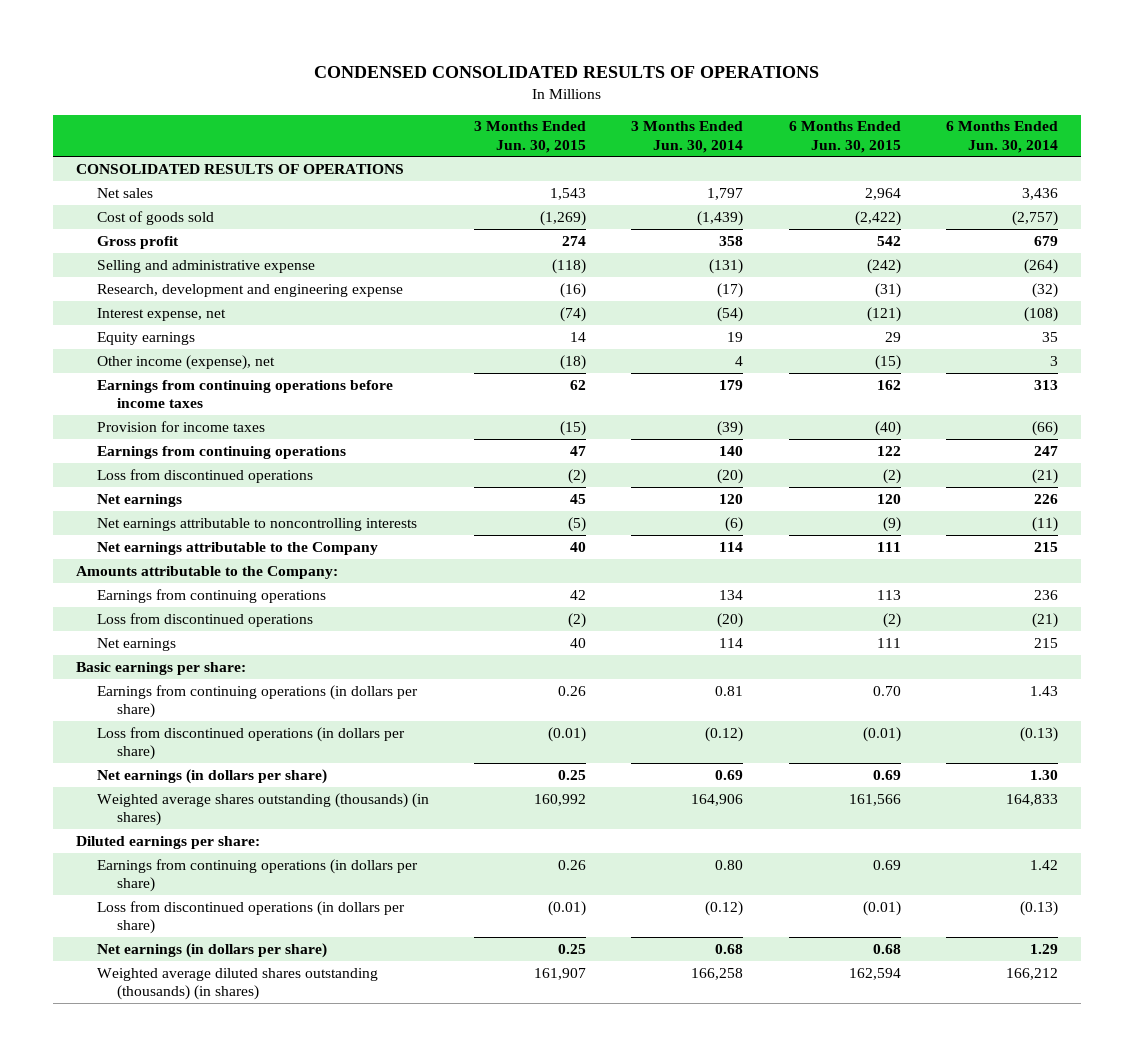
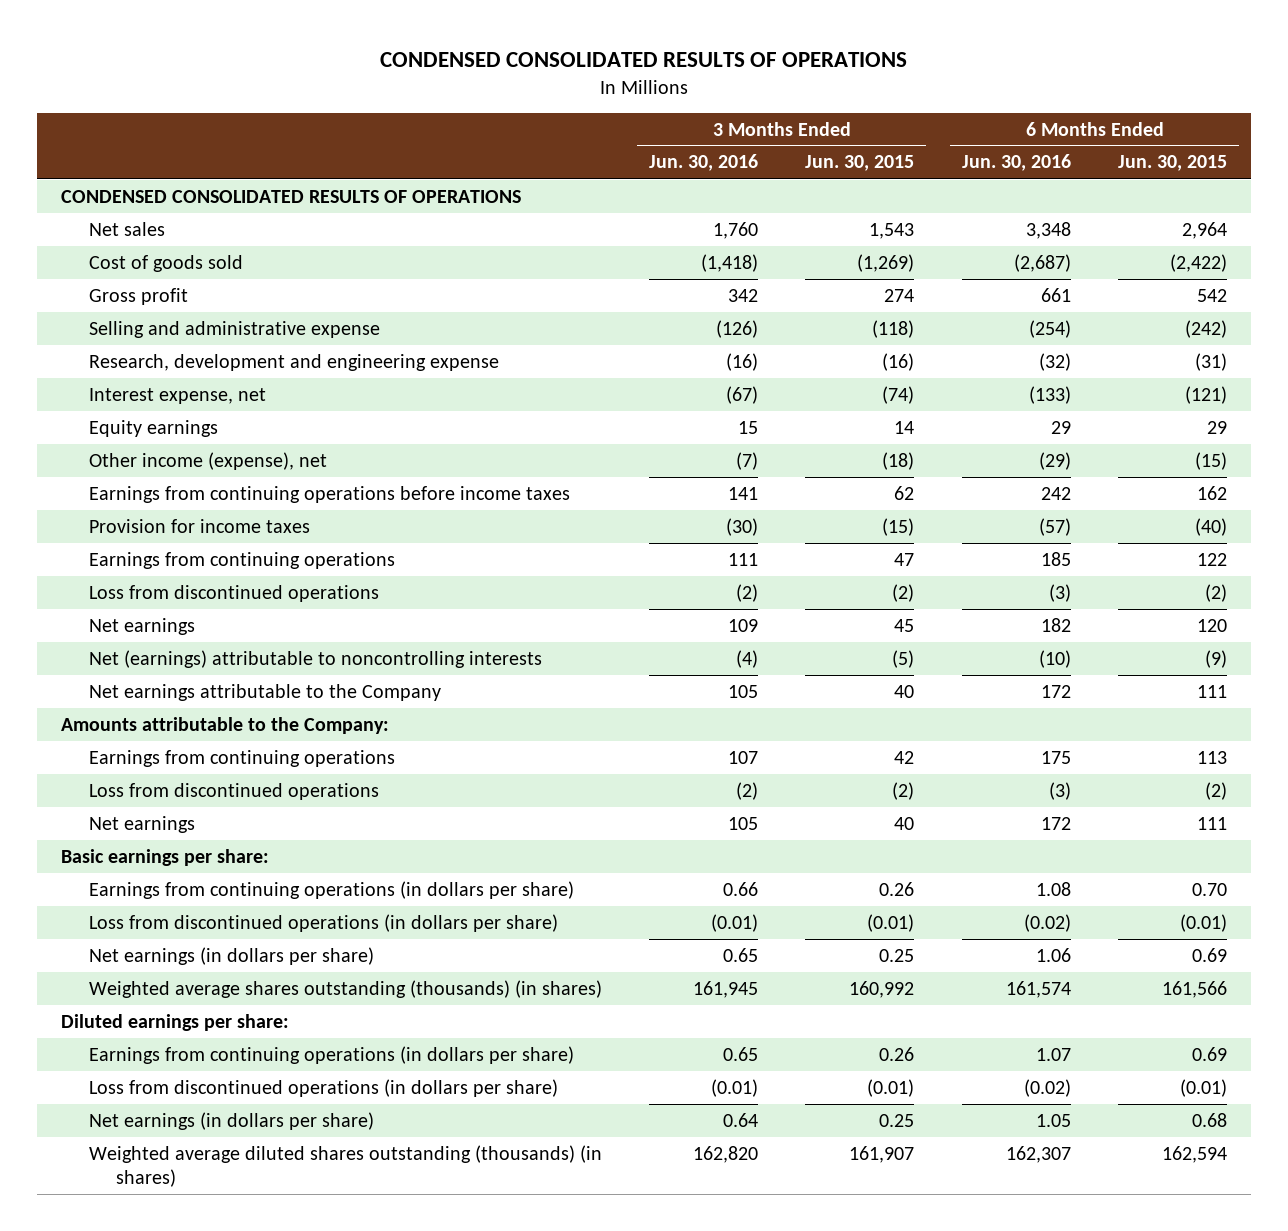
- | 3 Months Ended Jun. 30, 2015 | 3 Months Ended Jun. 30, 2014 | 6 Months Ended Jun. 30, 2015 | 6 Months Ended Jun. 30, 2014
+ | 3 Months Ended Jun. 30, 2016 | 3 Months Ended Jun. 30, 2015 | 6 Months Ended Jun. 30, 2016 | 6 Months Ended Jun. 30, 2015
- CONSOLIDATED RESULTS OF OPERATIONS
+ CONDENSED CONSOLIDATED RESULTS OF OPERATIONS
- Net earnings attributable to noncontrolling interests | (5) | (6) | (9) | (11)
+ Net (earnings) attributable to noncontrolling interests | (4) | (5) | (10) | (9)

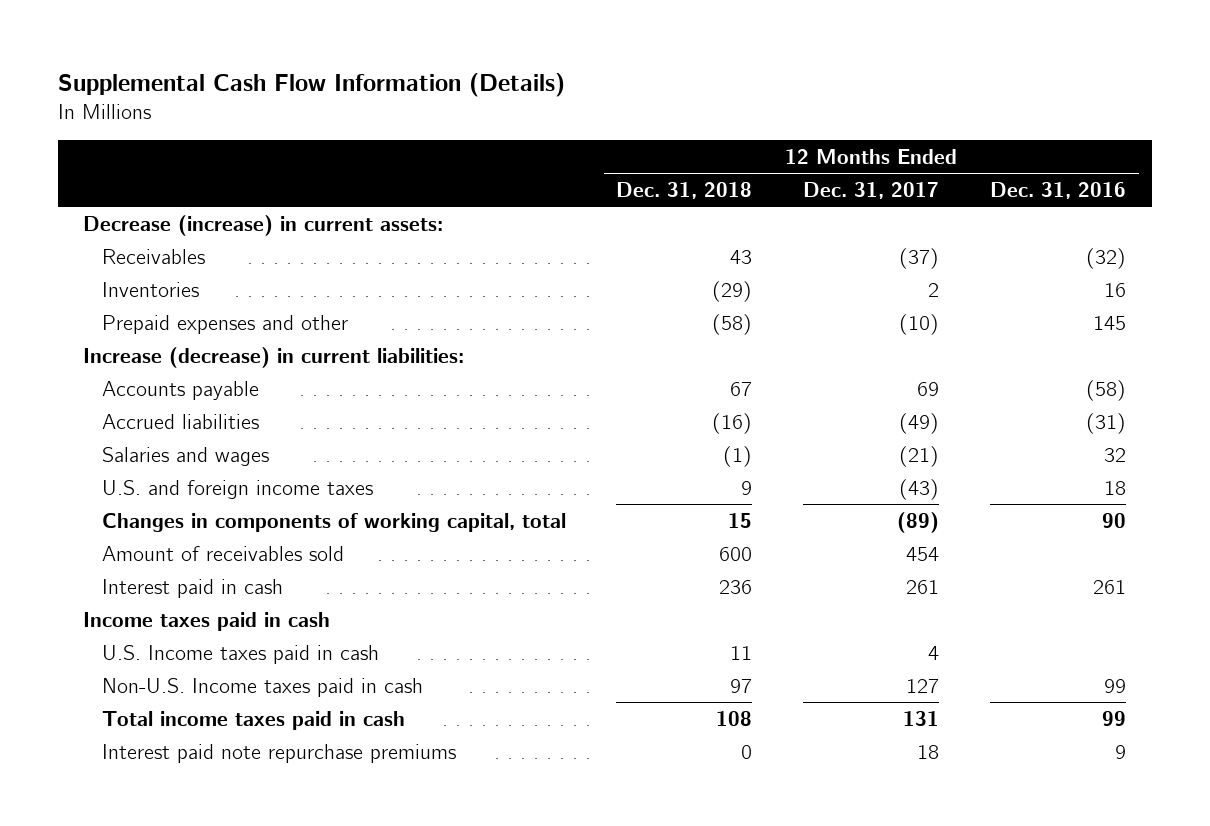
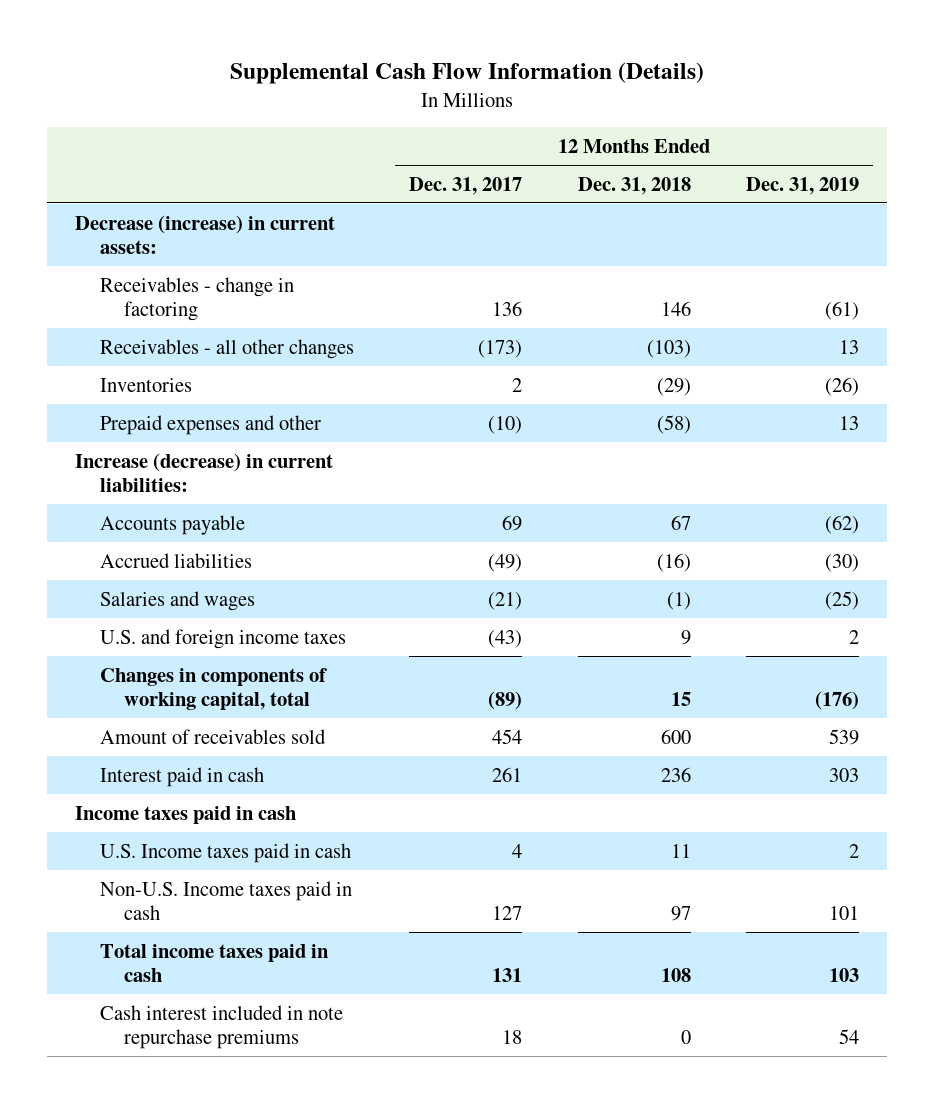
- | 12 Months Ended Dec. 31, 2018 | 12 Months Ended Dec. 31, 2017 | 12 Months Ended Dec. 31, 2016
+ | 12 Months Ended Dec. 31, 2017 | 12 Months Ended Dec. 31, 2018 | 12 Months Ended Dec. 31, 2019
- Receivables | 43 | (37) | (32)
+ Receivables - change in factoring | 136 | 146 | (61)
+ Receivables - all other changes | (173) | (103) | 13
- Interest paid note repurchase premiums | 0 | 18 | 9
+ Cash interest included in note repurchase premiums | 18 | 0 | 54

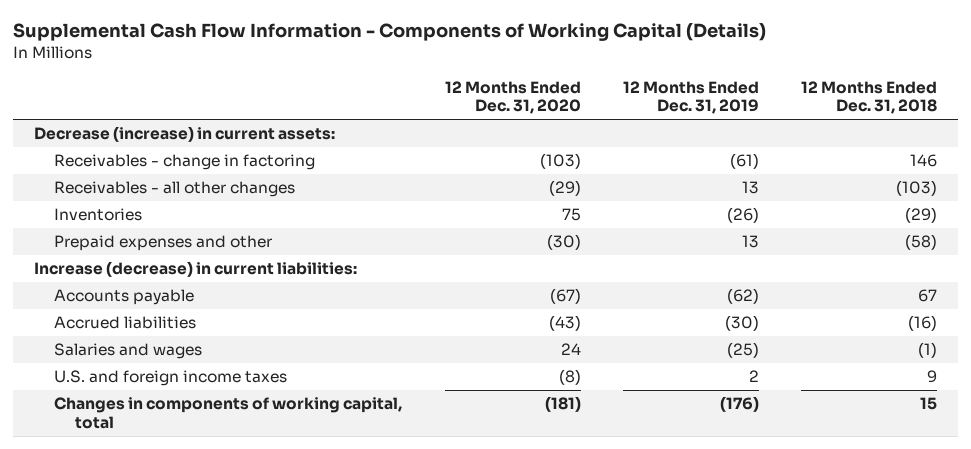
- Supplemental Cash Flow Information (Details)
+ Supplemental Cash Flow Information - Components of Working Capital (Details)
- | 12 Months Ended Dec. 31, 2017 | 12 Months Ended Dec. 31, 2018 | 12 Months Ended Dec. 31, 2019
+ | 12 Months Ended Dec. 31, 2020 | 12 Months Ended Dec. 31, 2019 | 12 Months Ended Dec. 31, 2018
- Amount of receivables sold | 454 | 600 | 539
- Interest paid in cash | 261 | 236 | 303
- Income taxes paid in cash
- U.S. Income taxes paid in cash | 4 | 11 | 2
- Non-U.S. Income taxes paid in cash | 127 | 97 | 101
- Total income taxes paid in cash | 131 | 108 | 103
- Cash interest included in note repurchase premiums | 18 | 0 | 54

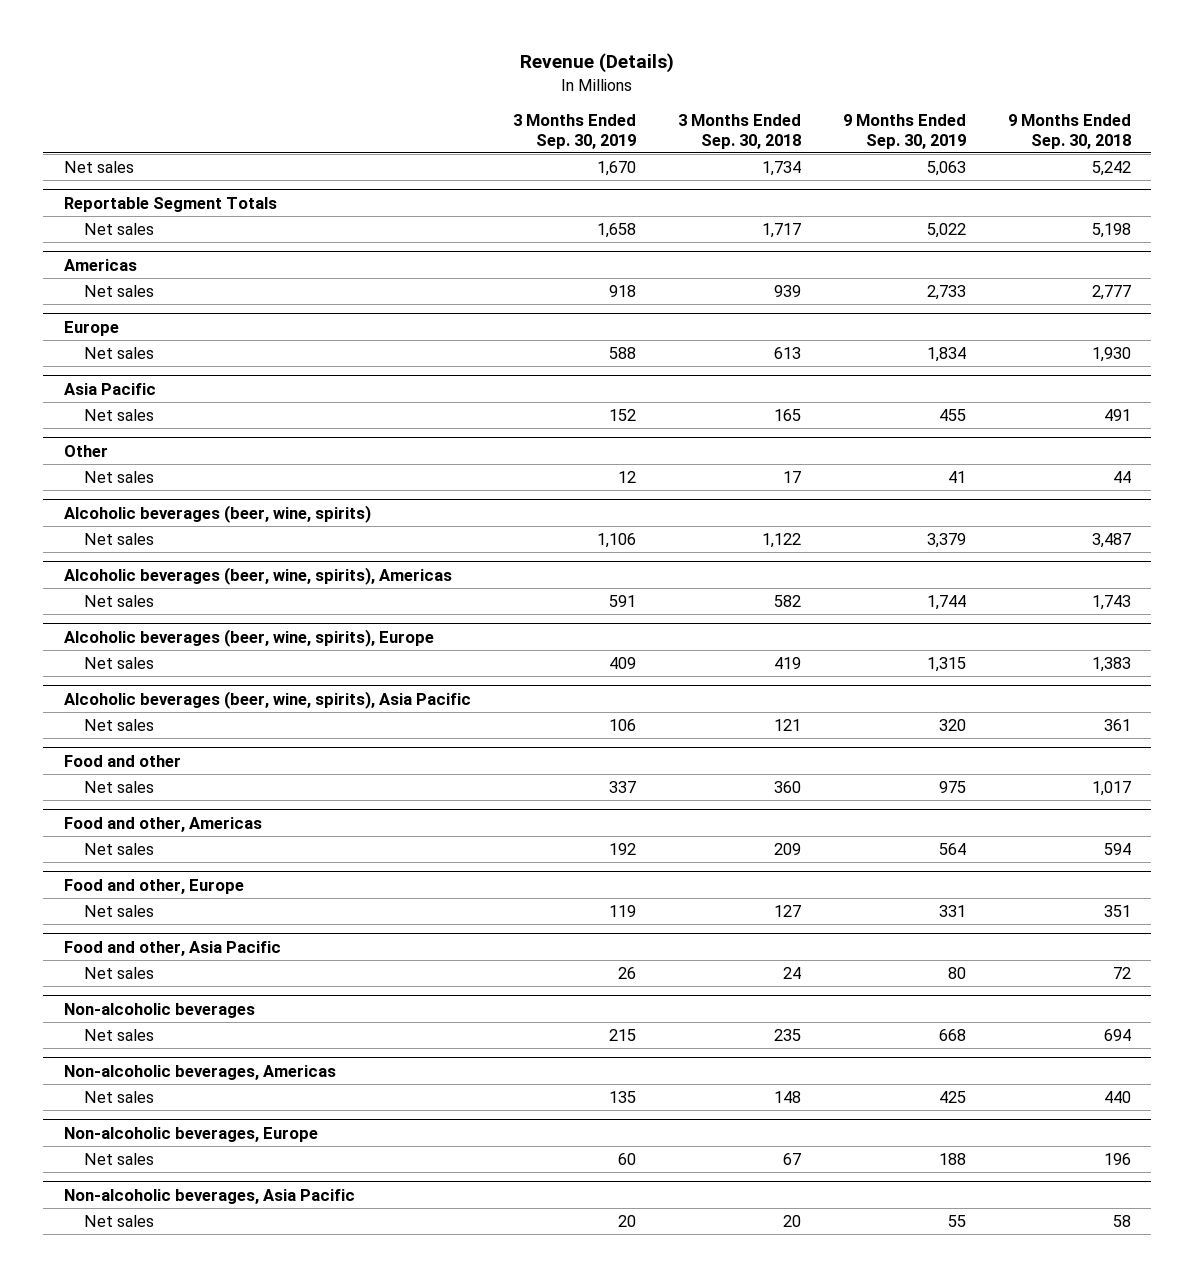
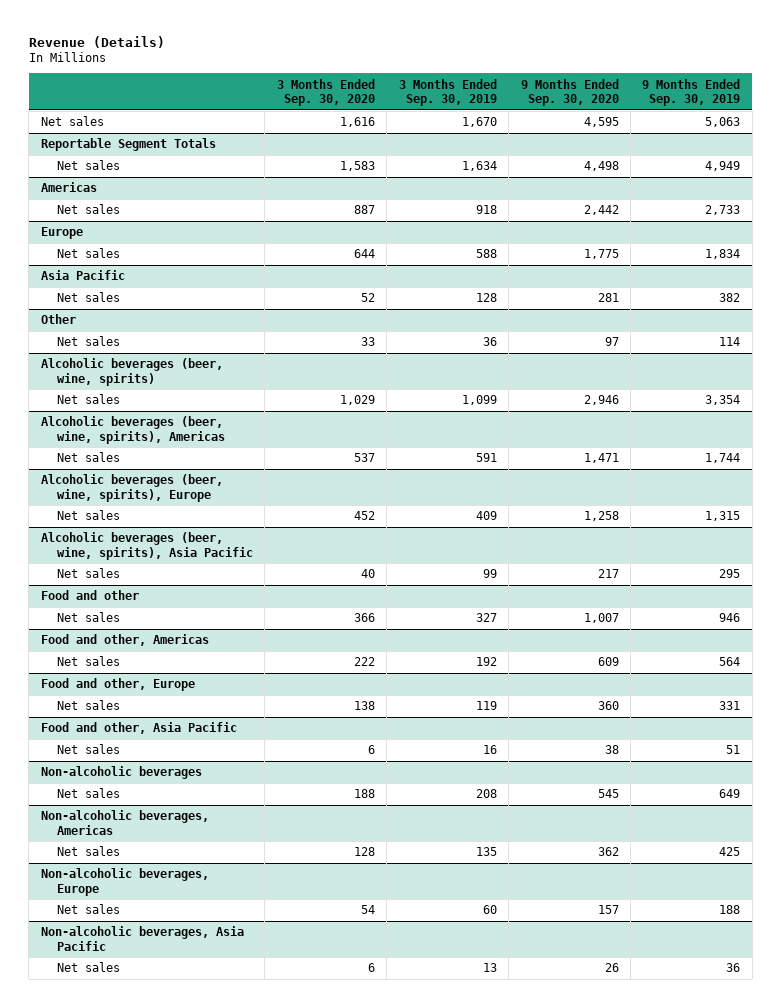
- | 3 Months Ended Sep. 30, 2019 | 3 Months Ended Sep. 30, 2018 | 9 Months Ended Sep. 30, 2019 | 9 Months Ended Sep. 30, 2018
+ | 3 Months Ended Sep. 30, 2020 | 3 Months Ended Sep. 30, 2019 | 9 Months Ended Sep. 30, 2020 | 9 Months Ended Sep. 30, 2019
@ Reportable Segment Totals
- Net sales | 1,658 | 1,717 | 5,022 | 5,198
+ Net sales | 1,583 | 1,634 | 4,498 | 4,949
@ Asia Pacific
- Net sales | 152 | 165 | 455 | 491
+ Net sales | 52 | 128 | 281 | 382
@ Other
- Net sales | 12 | 17 | 41 | 44
+ Net sales | 33 | 36 | 97 | 114
@ Alcoholic beverages (beer, wine, spirits)
- Net sales | 1,106 | 1,122 | 3,379 | 3,487
+ Net sales | 1,029 | 1,099 | 2,946 | 3,354
@ Alcoholic beverages (beer, wine, spirits), Asia Pacific
- Net sales | 106 | 121 | 320 | 361
+ Net sales | 40 | 99 | 217 | 295
@ Food and other
- Net sales | 337 | 360 | 975 | 1,017
+ Net sales | 366 | 327 | 1,007 | 946
@ Food and other, Asia Pacific
- Net sales | 26 | 24 | 80 | 72
+ Net sales | 6 | 16 | 38 | 51
@ Non-alcoholic beverages
- Net sales | 215 | 235 | 668 | 694
+ Net sales | 188 | 208 | 545 | 649
@ Non-alcoholic beverages, Asia Pacific
- Net sales | 20 | 20 | 55 | 58
+ Net sales | 6 | 13 | 26 | 36

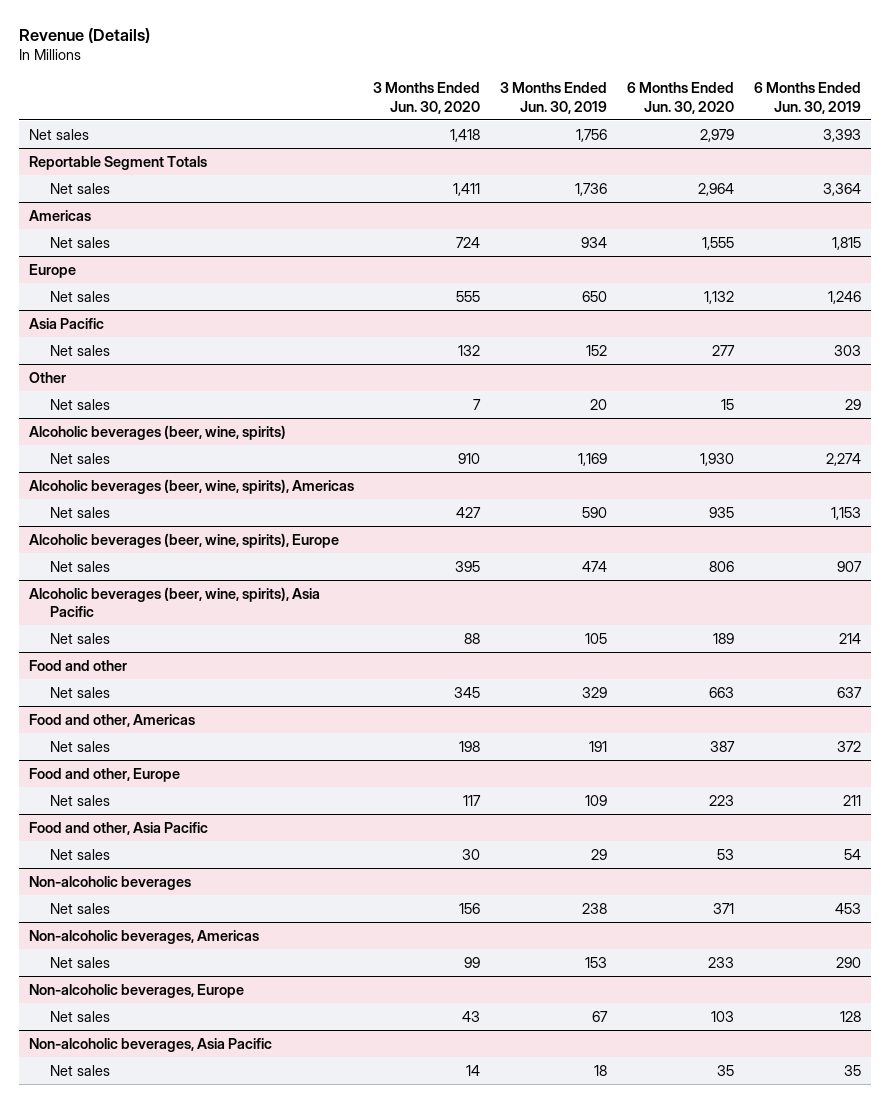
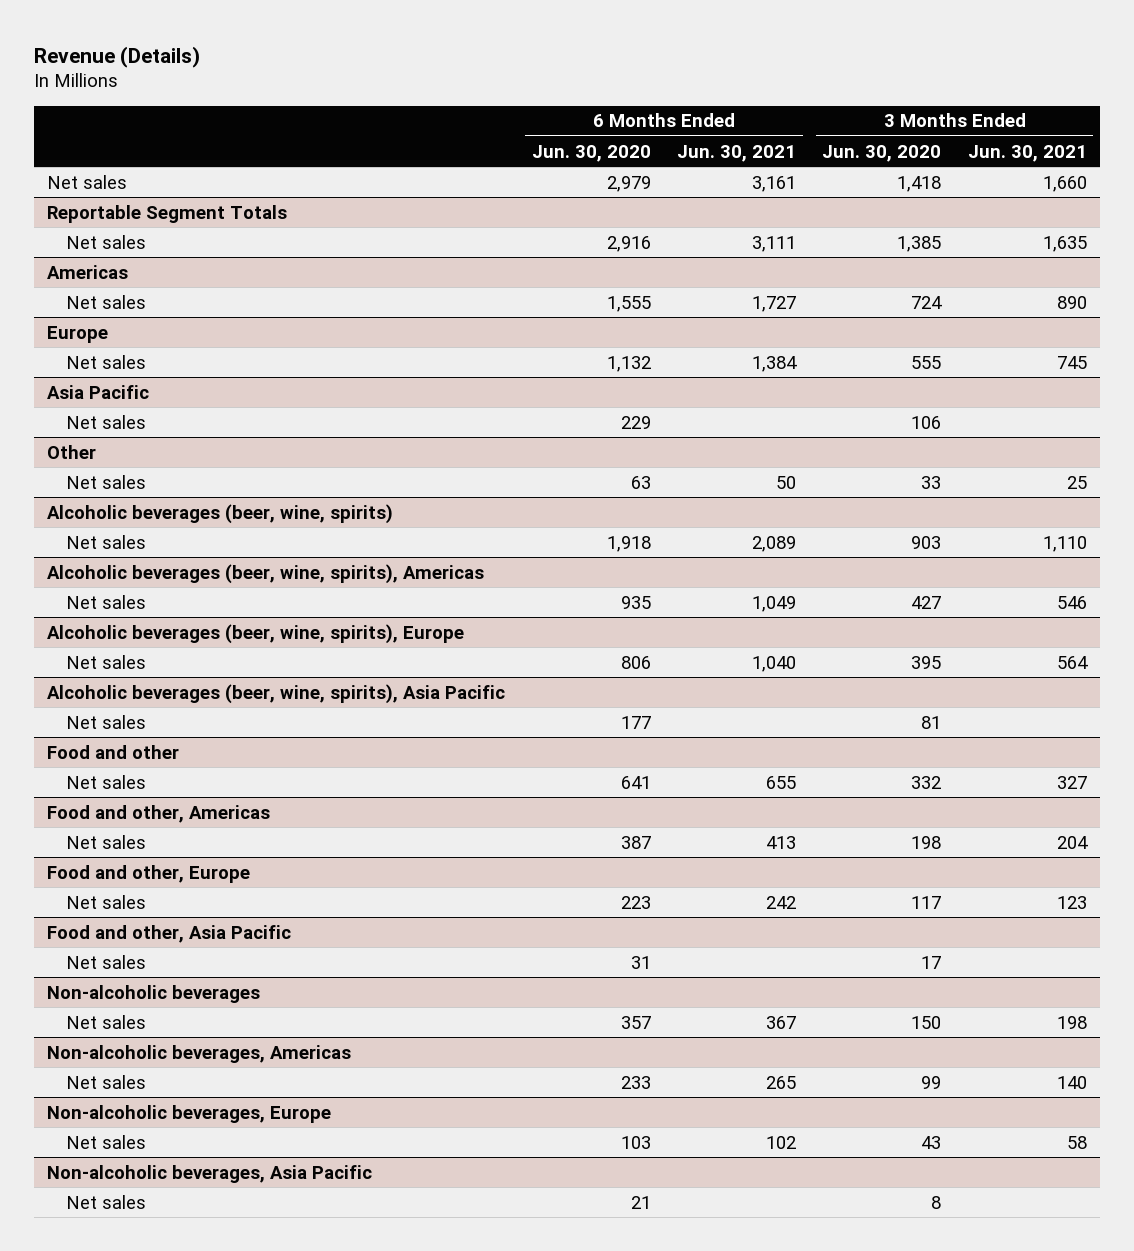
- | 3 Months Ended Jun. 30, 2020 | 3 Months Ended Jun. 30, 2019 | 6 Months Ended Jun. 30, 2020 | 6 Months Ended Jun. 30, 2019
+ | 6 Months Ended Jun. 30, 2020 | 6 Months Ended Jun. 30, 2021 | 3 Months Ended Jun. 30, 2020 | 3 Months Ended Jun. 30, 2021
@ Reportable Segment Totals
- Net sales | 1,411 | 1,736 | 2,964 | 3,364
+ Net sales | 2,916 | 3,111 | 1,385 | 1,635
@ Asia Pacific
- Net sales | 132 | 152 | 277 | 303
+ Net sales | 229 | | 106 |
@ Other
- Net sales | 7 | 20 | 15 | 29
+ Net sales | 63 | 50 | 33 | 25
@ Alcoholic beverages (beer, wine, spirits)
- Net sales | 910 | 1,169 | 1,930 | 2,274
+ Net sales | 1,918 | 2,089 | 903 | 1,110
@ Alcoholic beverages (beer, wine, spirits), Asia Pacific
- Net sales | 88 | 105 | 189 | 214
+ Net sales | 177 | | 81 |
@ Food and other
- Net sales | 345 | 329 | 663 | 637
+ Net sales | 641 | 655 | 332 | 327
@ Food and other, Asia Pacific
- Net sales | 30 | 29 | 53 | 54
+ Net sales | 31 | | 17 |
@ Non-alcoholic beverages
- Net sales | 156 | 238 | 371 | 453
+ Net sales | 357 | 367 | 150 | 198
@ Non-alcoholic beverages, Asia Pacific
- Net sales | 14 | 18 | 35 | 35
+ Net sales | 21 | | 8 |

